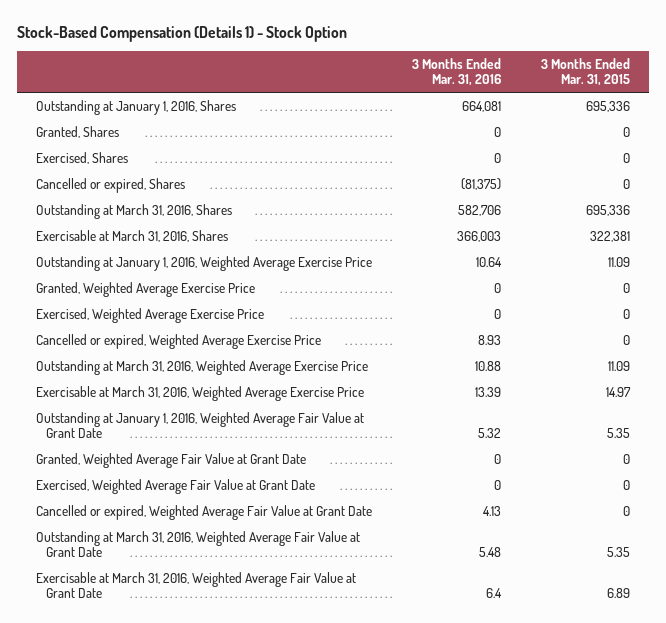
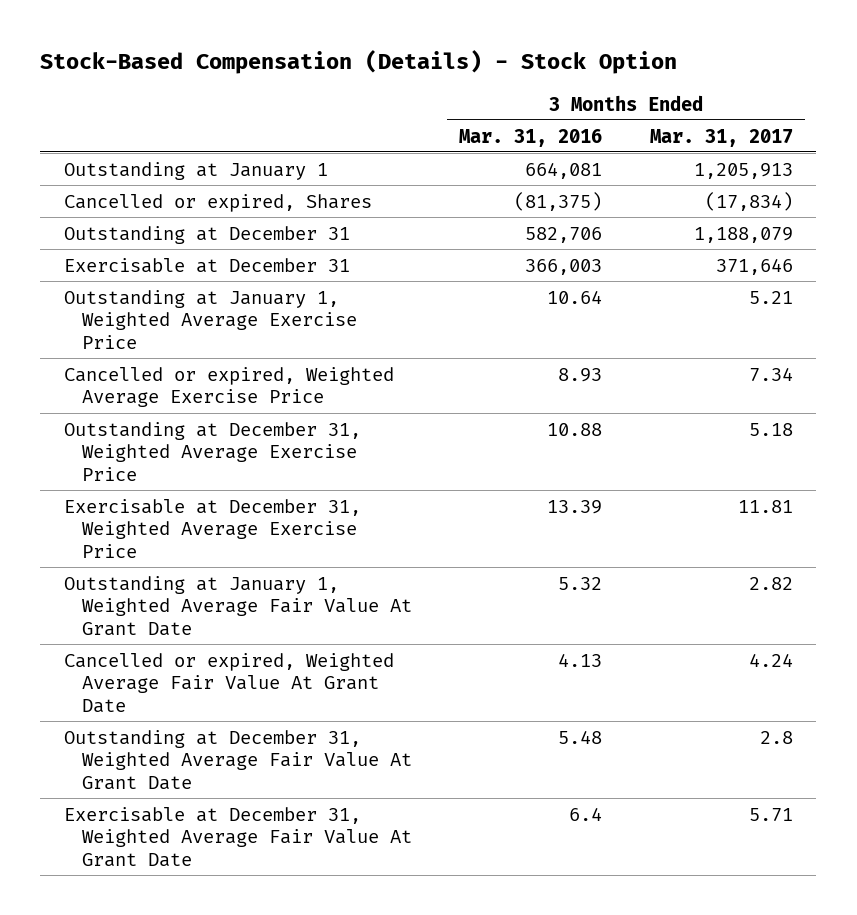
- Stock-Based Compensation (Details 1) - Stock Option
+ Stock-Based Compensation (Details) - Stock Option
- | 3 Months Ended Mar. 31, 2016 | 3 Months Ended Mar. 31, 2015
+ | 3 Months Ended Mar. 31, 2016 | 3 Months Ended Mar. 31, 2017
- Outstanding at January 1, 2016, Shares | 664,081 | 695,336
- Granted, Shares | 0 | 0
- Exercised, Shares | 0 | 0
+ Outstanding at January 1 | 664,081 | 1,205,913
- Outstanding at March 31, 2016, Shares | 582,706 | 695,336
- Exercisable at March 31, 2016, Shares | 366,003 | 322,381
- Outstanding at January 1, 2016, Weighted Average Exercise Price | 10.64 | 11.09
- Granted, Weighted Average Exercise Price | 0 | 0
- Exercised, Weighted Average Exercise Price | 0 | 0
+ Outstanding at December 31 | 582,706 | 1,188,079
+ Exercisable at December 31 | 366,003 | 371,646
+ Outstanding at January 1, Weighted Average Exercise Price | 10.64 | 5.21
- Outstanding at March 31, 2016, Weighted Average Exercise Price | 10.88 | 11.09
- Exercisable at March 31, 2016, Weighted Average Exercise Price | 13.39 | 14.97
- Outstanding at January 1, 2016, Weighted Average Fair Value at Grant Date | 5.32 | 5.35
- Granted, Weighted Average Fair Value at Grant Date | 0 | 0
- Exercised, Weighted Average Fair Value at Grant Date | 0 | 0
- Cancelled or expired, Weighted Average Fair Value at Grant Date | 4.13 | 0
- Outstanding at March 31, 2016, Weighted Average Fair Value at Grant Date | 5.48 | 5.35
- Exercisable at March 31, 2016, Weighted Average Fair Value at Grant Date | 6.4 | 6.89
+ Outstanding at December 31, Weighted Average Exercise Price | 10.88 | 5.18
+ Exercisable at December 31, Weighted Average Exercise Price | 13.39 | 11.81
+ Outstanding at January 1, Weighted Average Fair Value At Grant Date | 5.32 | 2.82
+ Cancelled or expired, Weighted Average Fair Value At Grant Date | 4.13 | 4.24
+ Outstanding at December 31, Weighted Average Fair Value At Grant Date | 5.48 | 2.8
+ Exercisable at December 31, Weighted Average Fair Value At Grant Date | 6.4 | 5.71

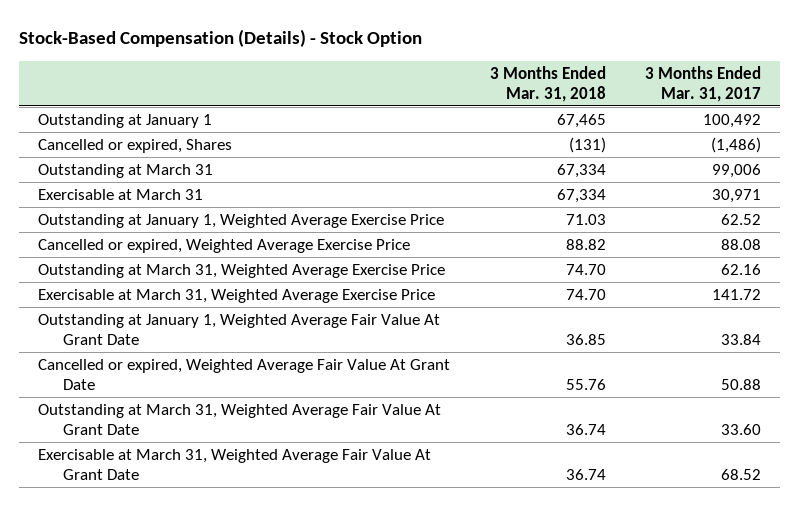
- | 3 Months Ended Mar. 31, 2016 | 3 Months Ended Mar. 31, 2017
+ | 3 Months Ended Mar. 31, 2018 | 3 Months Ended Mar. 31, 2017
- Outstanding at January 1 | 664,081 | 1,205,913
- Cancelled or expired, Shares | (81,375) | (17,834)
- Outstanding at December 31 | 582,706 | 1,188,079
- Exercisable at December 31 | 366,003 | 371,646
- Outstanding at January 1, Weighted Average Exercise Price | 10.64 | 5.21
- Cancelled or expired, Weighted Average Exercise Price | 8.93 | 7.34
- Outstanding at December 31, Weighted Average Exercise Price | 10.88 | 5.18
- Exercisable at December 31, Weighted Average Exercise Price | 13.39 | 11.81
- Outstanding at January 1, Weighted Average Fair Value At Grant Date | 5.32 | 2.82
- Cancelled or expired, Weighted Average Fair Value At Grant Date | 4.13 | 4.24
- Outstanding at December 31, Weighted Average Fair Value At Grant Date | 5.48 | 2.8
- Exercisable at December 31, Weighted Average Fair Value At Grant Date | 6.4 | 5.71
+ Outstanding at January 1 | 67,465 | 100,492
+ Cancelled or expired, Shares | (131) | (1,486)
+ Outstanding at March 31 | 67,334 | 99,006
+ Exercisable at March 31 | 67,334 | 30,971
+ Outstanding at January 1, Weighted Average Exercise Price | 71.03 | 62.52
+ Cancelled or expired, Weighted Average Exercise Price | 88.82 | 88.08
+ Outstanding at March 31, Weighted Average Exercise Price | 74.70 | 62.16
+ Exercisable at March 31, Weighted Average Exercise Price | 74.70 | 141.72
+ Outstanding at January 1, Weighted Average Fair Value At Grant Date | 36.85 | 33.84
+ Cancelled or expired, Weighted Average Fair Value At Grant Date | 55.76 | 50.88
+ Outstanding at March 31, Weighted Average Fair Value At Grant Date | 36.74 | 33.60
+ Exercisable at March 31, Weighted Average Fair Value At Grant Date | 36.74 | 68.52

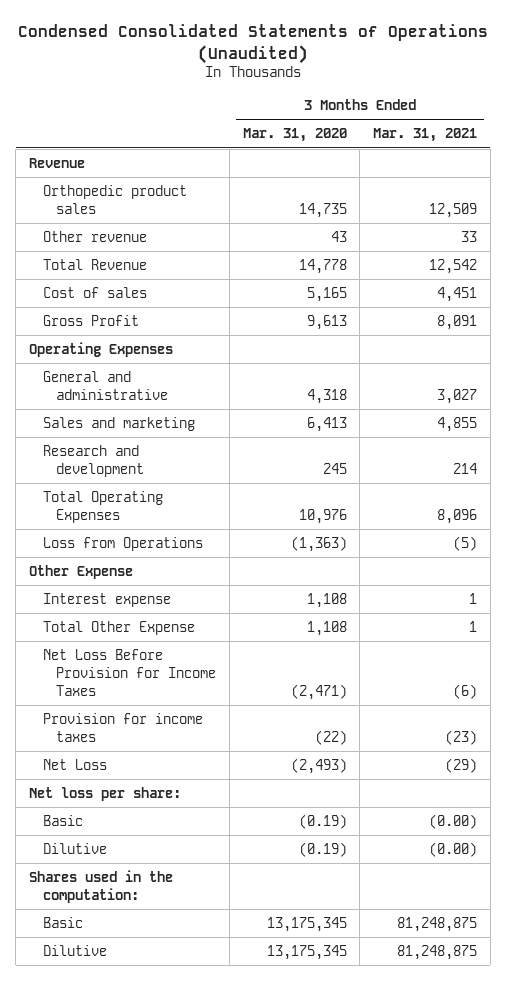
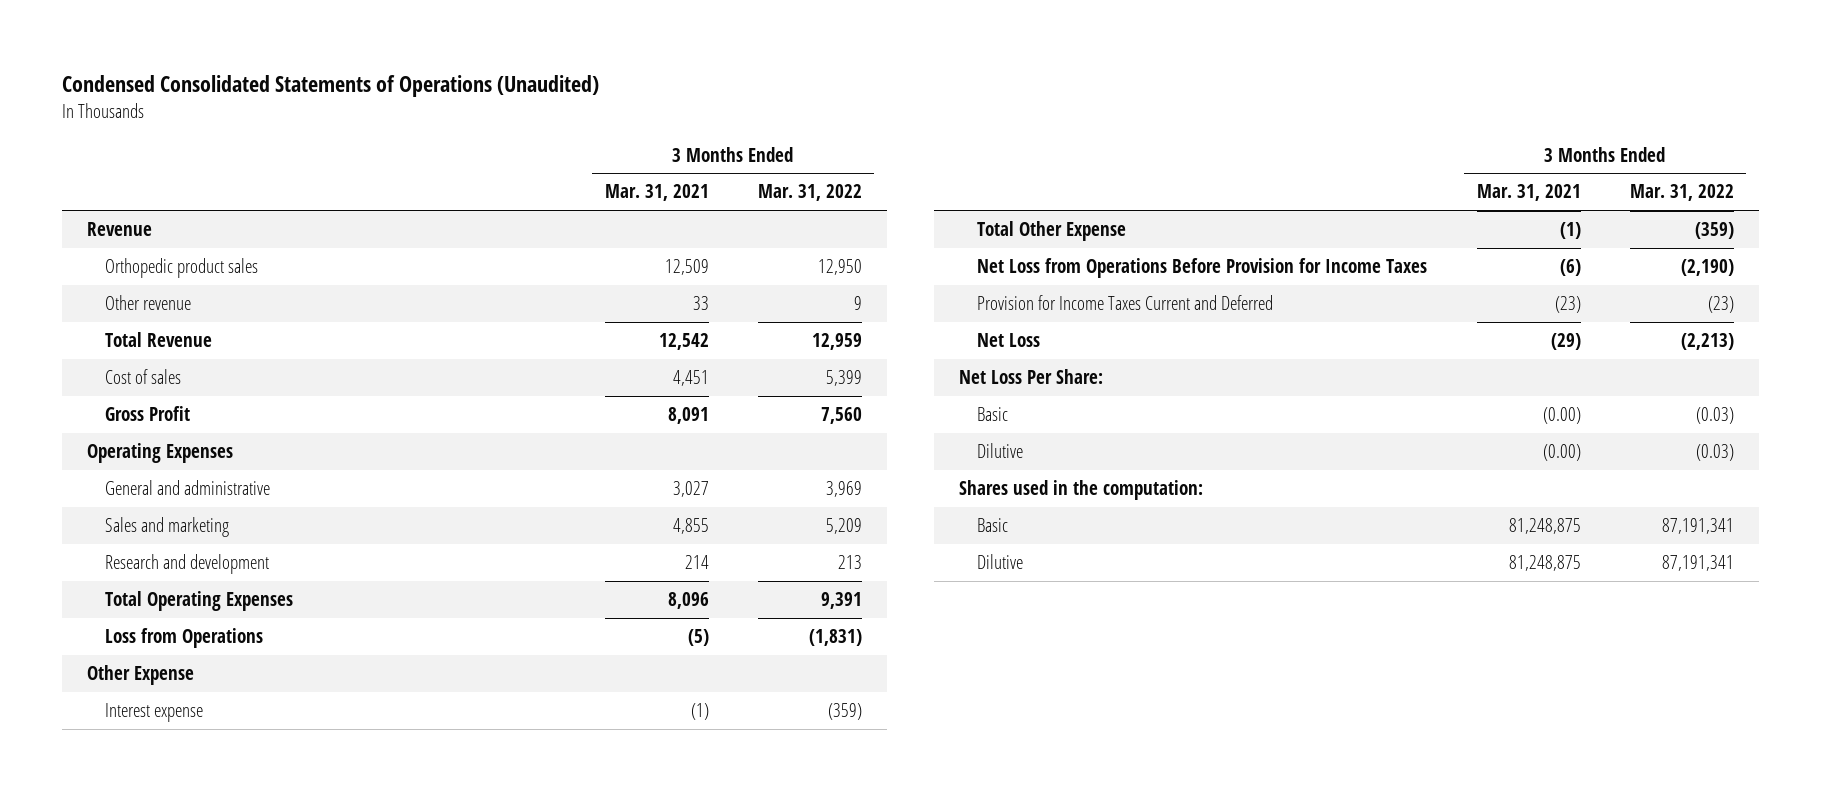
- | 3 Months Ended Mar. 31, 2020 | 3 Months Ended Mar. 31, 2021
+ | 3 Months Ended Mar. 31, 2021 | 3 Months Ended Mar. 31, 2022
- Interest expense | 1,108 | 1
- Total Other Expense | 1,108 | 1
- Net Loss Before Provision for Income Taxes | (2,471) | (6)
- Provision for income taxes | (22) | (23)
+ Interest expense | (1) | (359)
+ Total Other Expense | (1) | (359)
+ Net Loss from Operations Before Provision for Income Taxes | (6) | (2,190)
+ Provision for Income Taxes Current and Deferred | (23) | (23)
- Net loss per share:
+ Net Loss Per Share:

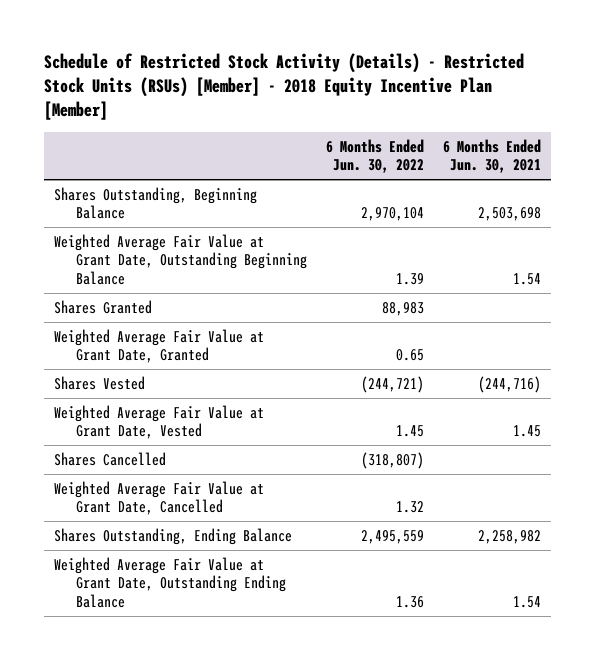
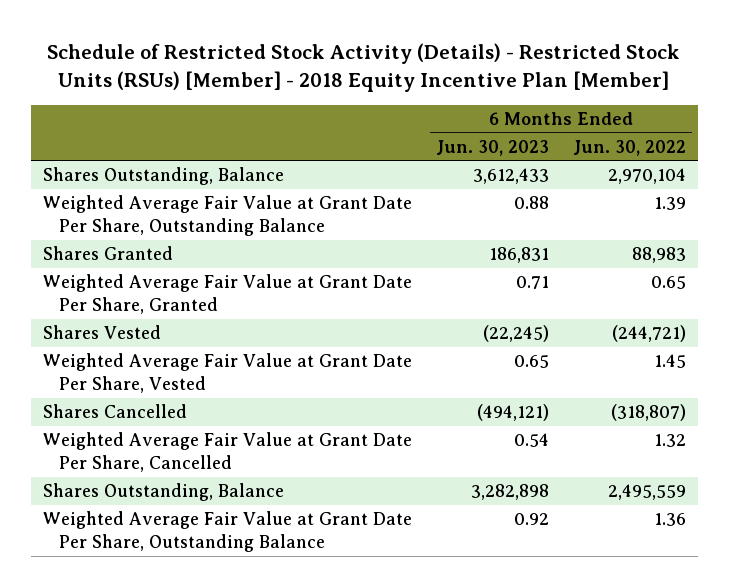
- | 6 Months Ended Jun. 30, 2022 | 6 Months Ended Jun. 30, 2021
+ | 6 Months Ended Jun. 30, 2023 | 6 Months Ended Jun. 30, 2022
- Shares Outstanding, Beginning Balance | 2,970,104 | 2,503,698
- Weighted Average Fair Value at Grant Date, Outstanding Beginning Balance | 1.39 | 1.54
+ Shares Outstanding, Balance | 3,612,433 | 2,970,104
+ Weighted Average Fair Value at Grant Date Per Share, Outstanding Balance | 0.88 | 1.39
- Weighted Average Fair Value at Grant Date, Granted | 0.65 |
+ Weighted Average Fair Value at Grant Date Per Share, Granted | 0.71 | 0.65
- Weighted Average Fair Value at Grant Date, Vested | 1.45 | 1.45
+ Weighted Average Fair Value at Grant Date Per Share, Vested | 0.65 | 1.45
- Weighted Average Fair Value at Grant Date, Cancelled | 1.32 |
- Shares Outstanding, Ending Balance | 2,495,559 | 2,258,982
- Weighted Average Fair Value at Grant Date, Outstanding Ending Balance | 1.36 | 1.54
+ Weighted Average Fair Value at Grant Date Per Share, Cancelled | 0.54 | 1.32
+ Shares Outstanding, Balance | 3,282,898 | 2,495,559
+ Weighted Average Fair Value at Grant Date Per Share, Outstanding Balance | 0.92 | 1.36

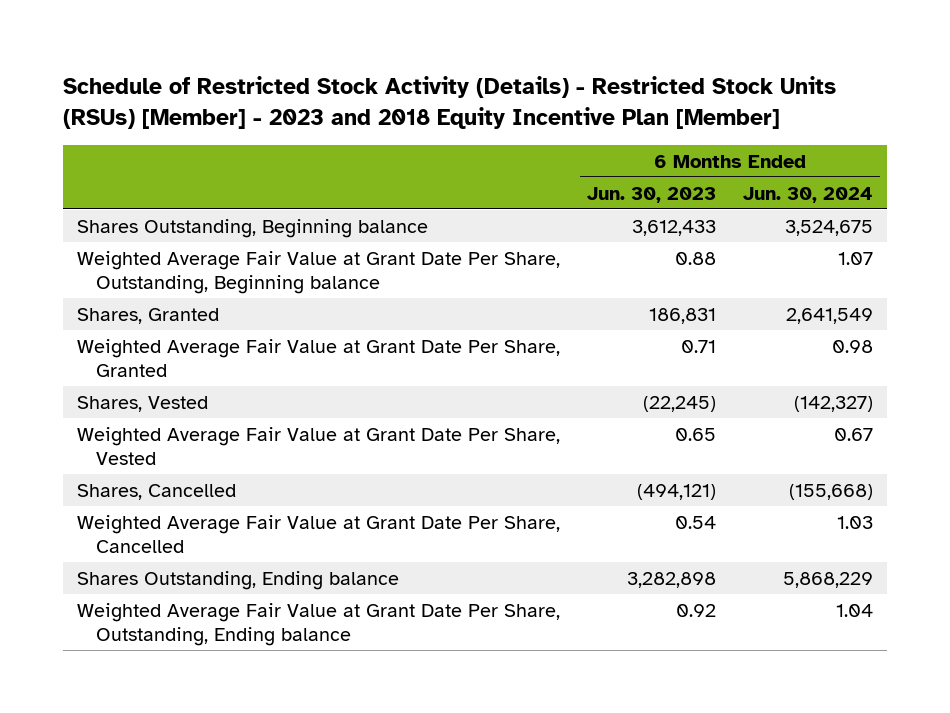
- Schedule of Restricted Stock Activity (Details) - Restricted Stock Units (RSUs) [Member] - 2018 Equity Incentive Plan [Member]
+ Schedule of Restricted Stock Activity (Details) - Restricted Stock Units (RSUs) [Member] - 2023 and 2018 Equity Incentive Plan [Member]
- | 6 Months Ended Jun. 30, 2023 | 6 Months Ended Jun. 30, 2022
+ | 6 Months Ended Jun. 30, 2023 | 6 Months Ended Jun. 30, 2024
- Shares Outstanding, Balance | 3,612,433 | 2,970,104
- Weighted Average Fair Value at Grant Date Per Share, Outstanding Balance | 0.88 | 1.39
- Shares Granted | 186,831 | 88,983
+ Shares Outstanding, Beginning balance | 3,612,433 | 3,524,675
+ Weighted Average Fair Value at Grant Date Per Share, Outstanding, Beginning balance | 0.88 | 1.07
+ Shares, Granted | 186,831 | 2,641,549
- Shares Vested | (22,245) | (244,721)
+ Shares, Vested | (22,245) | (142,327)
- Shares Cancelled | (494,121) | (318,807)
+ Shares, Cancelled | (494,121) | (155,668)
- Shares Outstanding, Balance | 3,282,898 | 2,495,559
- Weighted Average Fair Value at Grant Date Per Share, Outstanding Balance | 0.92 | 1.36
+ Shares Outstanding, Ending balance | 3,282,898 | 5,868,229
+ Weighted Average Fair Value at Grant Date Per Share, Outstanding, Ending balance | 0.92 | 1.04

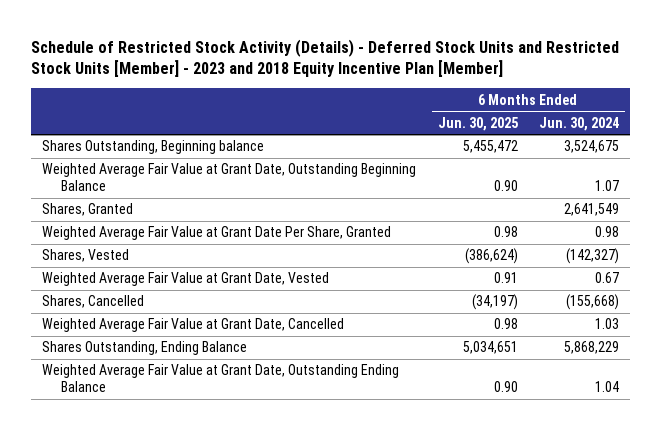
- Schedule of Restricted Stock Activity (Details) - Restricted Stock Units (RSUs) [Member] - 2023 and 2018 Equity Incentive Plan [Member]
+ Schedule of Restricted Stock Activity (Details) - Deferred Stock Units and Restricted Stock Units [Member] - 2023 and 2018 Equity Incentive Plan [Member]
- | 6 Months Ended Jun. 30, 2023 | 6 Months Ended Jun. 30, 2024
+ | 6 Months Ended Jun. 30, 2025 | 6 Months Ended Jun. 30, 2024
- Weighted Average Fair Value at Grant Date Per Share, Outstanding, Beginning balance | 0.88 | 1.07
+ Weighted Average Fair Value at Grant Date, Outstanding Beginning Balance | 0.90 | 1.07
- Weighted Average Fair Value at Grant Date Per Share, Vested | 0.65 | 0.67
+ Weighted Average Fair Value at Grant Date, Vested | 0.91 | 0.67
- Weighted Average Fair Value at Grant Date Per Share, Cancelled | 0.54 | 1.03
- Shares Outstanding, Ending balance | 3,282,898 | 5,868,229
- Weighted Average Fair Value at Grant Date Per Share, Outstanding, Ending balance | 0.92 | 1.04
+ Weighted Average Fair Value at Grant Date, Cancelled | 0.98 | 1.03
+ Shares Outstanding, Ending Balance | 5,034,651 | 5,868,229
+ Weighted Average Fair Value at Grant Date, Outstanding Ending Balance | 0.90 | 1.04

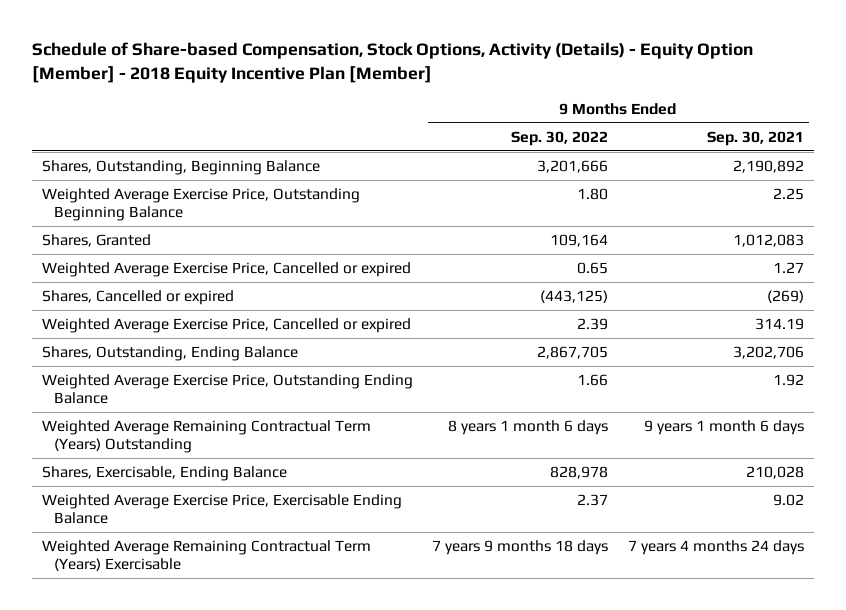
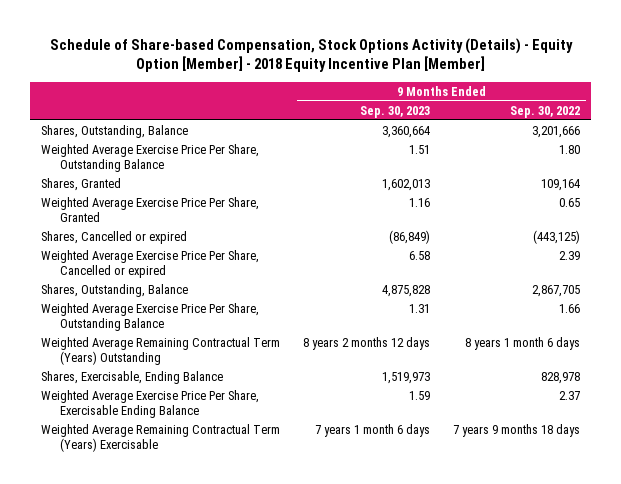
- Schedule of Share-based Compensation, Stock Options, Activity (Details) - Equity Option [Member] - 2018 Equity Incentive Plan [Member]
+ Schedule of Share-based Compensation, Stock Options Activity (Details) - Equity Option [Member] - 2018 Equity Incentive Plan [Member]
- | 9 Months Ended Sep. 30, 2022 | 9 Months Ended Sep. 30, 2021
+ | 9 Months Ended Sep. 30, 2023 | 9 Months Ended Sep. 30, 2022
- Shares, Outstanding, Beginning Balance | 3,201,666 | 2,190,892
- Weighted Average Exercise Price, Outstanding Beginning Balance | 1.80 | 2.25
+ Shares, Outstanding, Balance | 3,360,664 | 3,201,666
+ Weighted Average Exercise Price Per Share, Outstanding Balance | 1.51 | 1.80
- Weighted Average Exercise Price, Cancelled or expired | 0.65 | 1.27
+ Weighted Average Exercise Price Per Share, Granted | 1.16 | 0.65
- Weighted Average Exercise Price, Cancelled or expired | 2.39 | 314.19
- Shares, Outstanding, Ending Balance | 2,867,705 | 3,202,706
- Weighted Average Exercise Price, Outstanding Ending Balance | 1.66 | 1.92
+ Weighted Average Exercise Price Per Share, Cancelled or expired | 6.58 | 2.39
+ Shares, Outstanding, Balance | 4,875,828 | 2,867,705
+ Weighted Average Exercise Price Per Share, Outstanding Balance | 1.31 | 1.66
- Weighted Average Exercise Price, Exercisable Ending Balance | 2.37 | 9.02
+ Weighted Average Exercise Price Per Share, Exercisable Ending Balance | 1.59 | 2.37

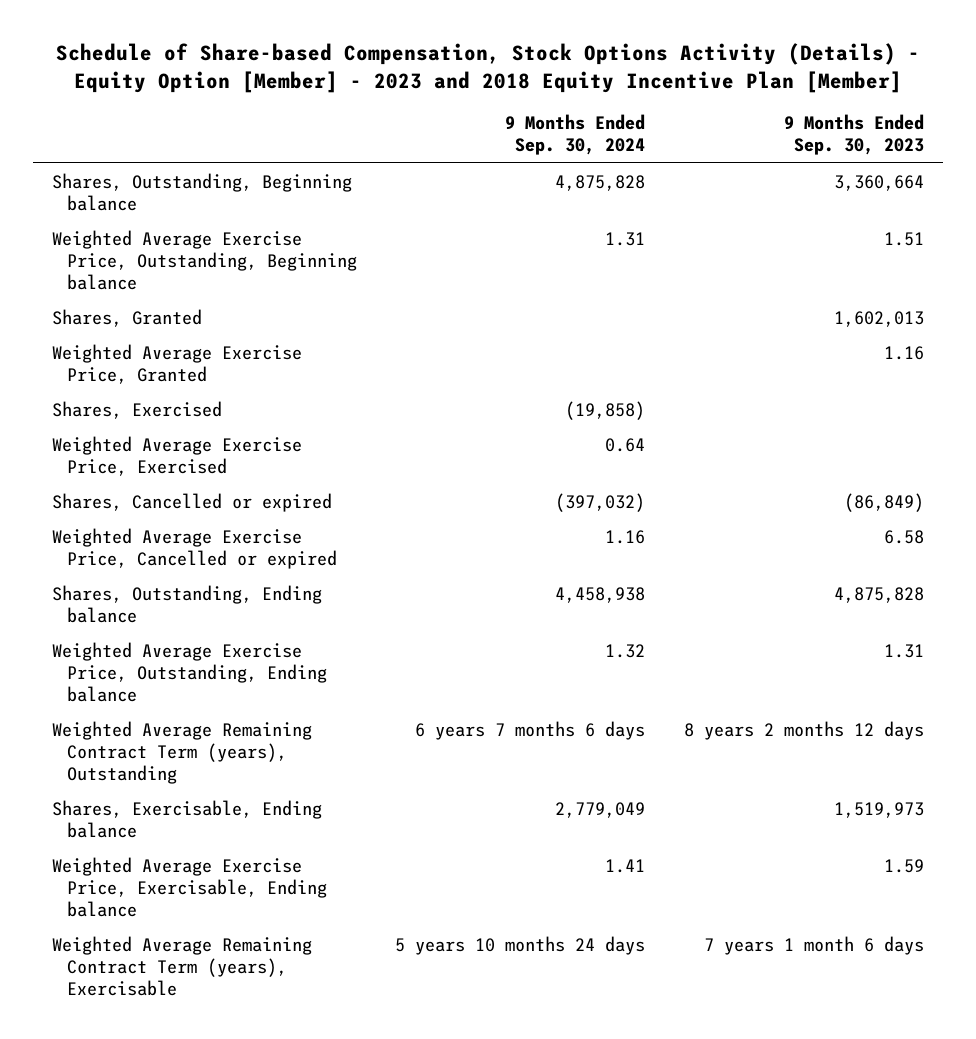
- Schedule of Share-based Compensation, Stock Options Activity (Details) - Equity Option [Member] - 2018 Equity Incentive Plan [Member]
+ Schedule of Share-based Compensation, Stock Options Activity (Details) - Equity Option [Member] - 2023 and 2018 Equity Incentive Plan [Member]
- | 9 Months Ended Sep. 30, 2023 | 9 Months Ended Sep. 30, 2022
+ | 9 Months Ended Sep. 30, 2024 | 9 Months Ended Sep. 30, 2023
- Shares, Outstanding, Balance | 3,360,664 | 3,201,666
- Weighted Average Exercise Price Per Share, Outstanding Balance | 1.51 | 1.80
+ Shares, Outstanding, Beginning balance | 4,875,828 | 3,360,664
+ Weighted Average Exercise Price, Outstanding, Beginning balance | 1.31 | 1.51
- Weighted Average Exercise Price Per Share, Granted | 1.16 | 0.65
+ Weighted Average Exercise Price, Granted | | 1.16
+ Shares, Exercised | (19,858) |
+ Weighted Average Exercise Price, Exercised | 0.64 |
- Weighted Average Exercise Price Per Share, Cancelled or expired | 6.58 | 2.39
- Shares, Outstanding, Balance | 4,875,828 | 2,867,705
- Weighted Average Exercise Price Per Share, Outstanding Balance | 1.31 | 1.66
- Weighted Average Remaining Contractual Term (Years) Outstanding | 8 years 2 months 12 days | 8 years 1 month 6 days
- Shares, Exercisable, Ending Balance | 1,519,973 | 828,978
- Weighted Average Exercise Price Per Share, Exercisable Ending Balance | 1.59 | 2.37
- Weighted Average Remaining Contractual Term (Years) Exercisable | 7 years 1 month 6 days | 7 years 9 months 18 days
+ Weighted Average Exercise Price, Cancelled or expired | 1.16 | 6.58
+ Shares, Outstanding, Ending balance | 4,458,938 | 4,875,828
+ Weighted Average Exercise Price, Outstanding, Ending balance | 1.32 | 1.31
+ Weighted Average Remaining Contract Term (years), Outstanding | 6 years 7 months 6 days | 8 years 2 months 12 days
+ Shares, Exercisable, Ending balance | 2,779,049 | 1,519,973
+ Weighted Average Exercise Price, Exercisable, Ending balance | 1.41 | 1.59
+ Weighted Average Remaining Contract Term (years), Exercisable | 5 years 10 months 24 days | 7 years 1 month 6 days

